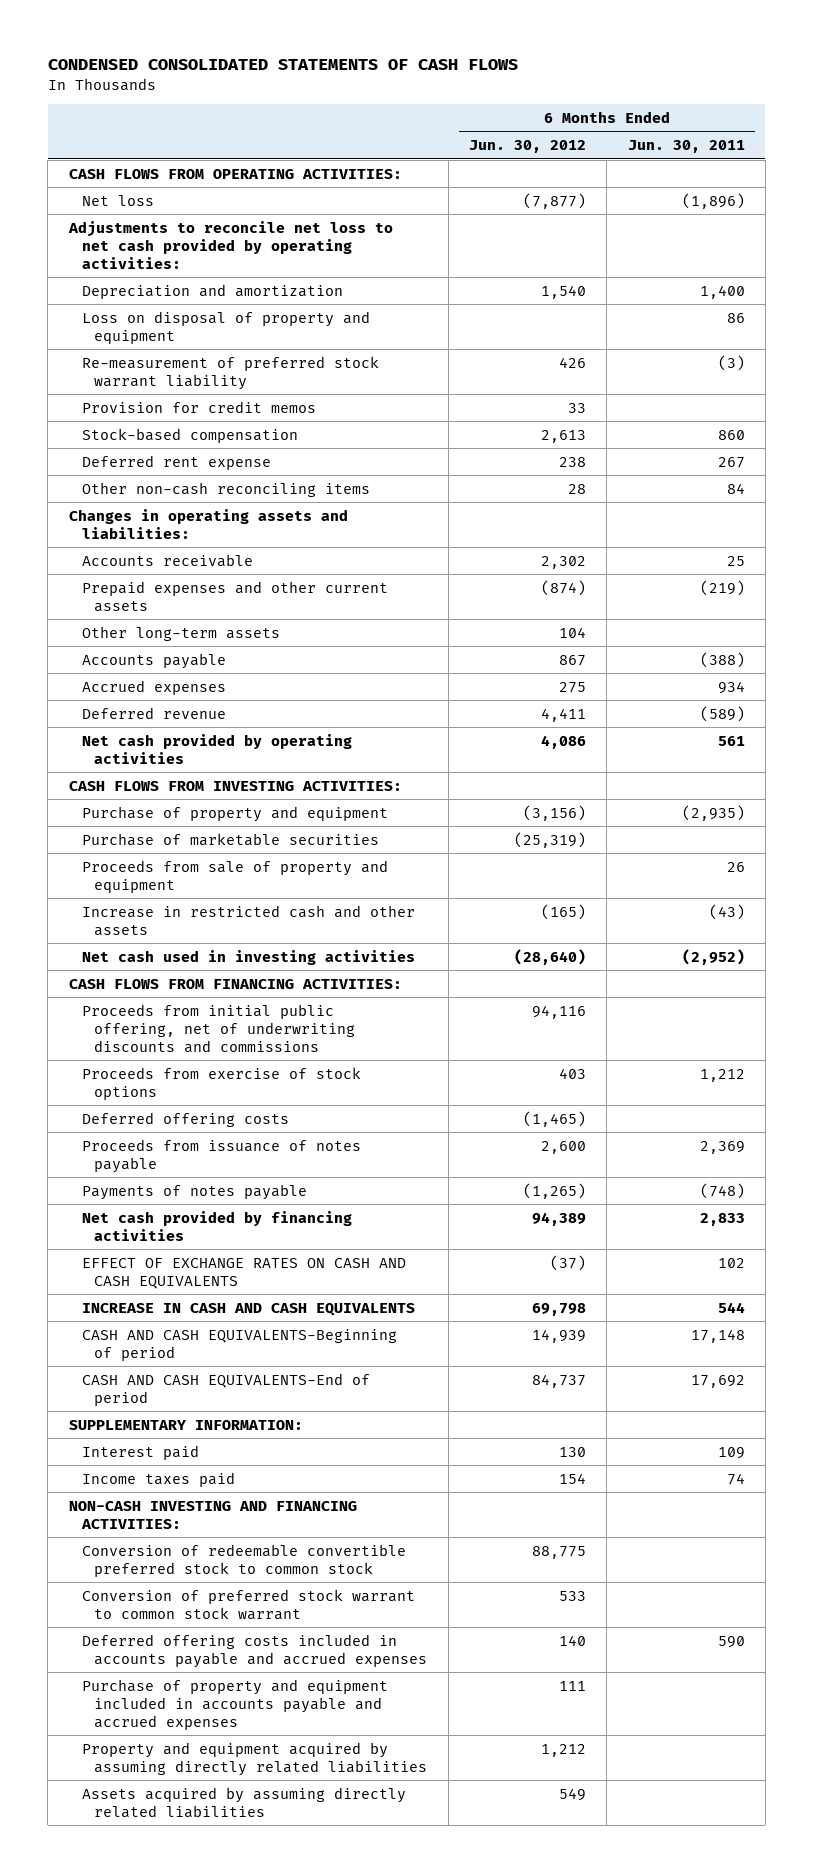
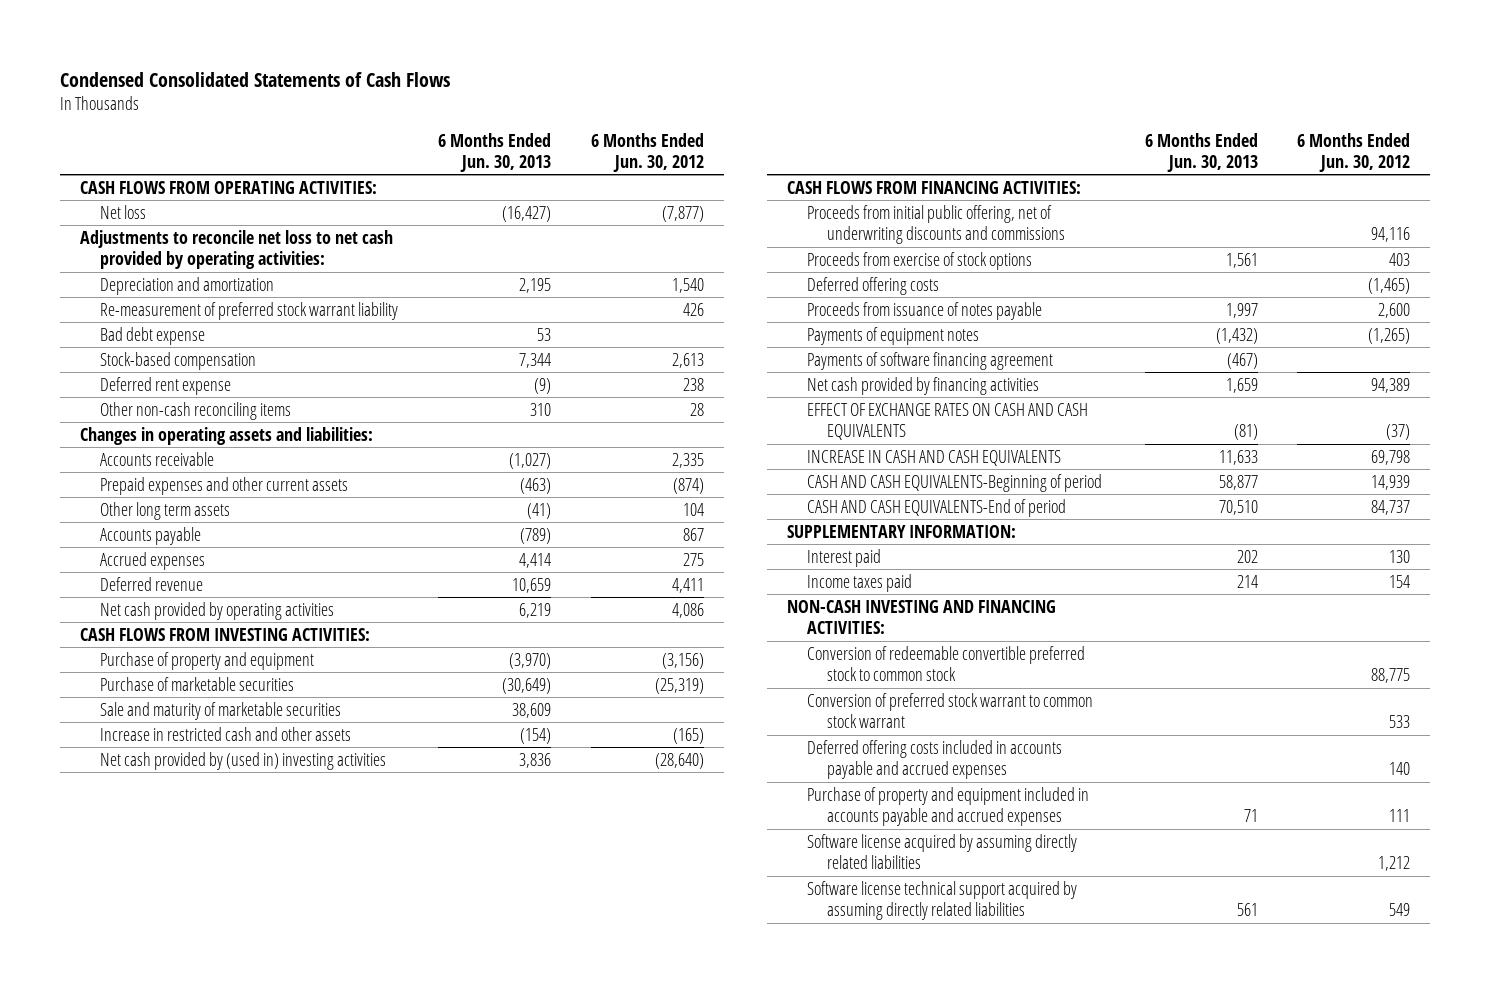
- CONDENSED CONSOLIDATED STATEMENTS OF CASH FLOWS
+ Condensed Consolidated Statements of Cash Flows
- | 6 Months Ended Jun. 30, 2012 | 6 Months Ended Jun. 30, 2011
+ | 6 Months Ended Jun. 30, 2013 | 6 Months Ended Jun. 30, 2012
- Loss on disposal of property and equipment | | 86
- Provision for credit memos | 33 |
+ Bad debt expense | 53 |
- Accounts receivable | 2,302 | 25
+ Accounts receivable | (1,027) | 2,335
- Other long-term assets | 104 |
+ Other long term assets | (41) | 104
- Proceeds from sale of property and equipment | | 26
+ Sale and maturity of marketable securities | 38,609 |
- Net cash used in investing activities | (28,640) | (2,952)
+ Net cash provided by (used in) investing activities | 3,836 | (28,640)
- Payments of notes payable | (1,265) | (748)
+ Payments of equipment notes | (1,432) | (1,265)
+ Payments of software financing agreement | (467) |
- Property and equipment acquired by assuming directly related liabilities | 1,212 |
- Assets acquired by assuming directly related liabilities | 549 |
+ Software license acquired by assuming directly related liabilities | | 1,212
+ Software license technical support acquired by assuming directly related liabilities | 561 | 549

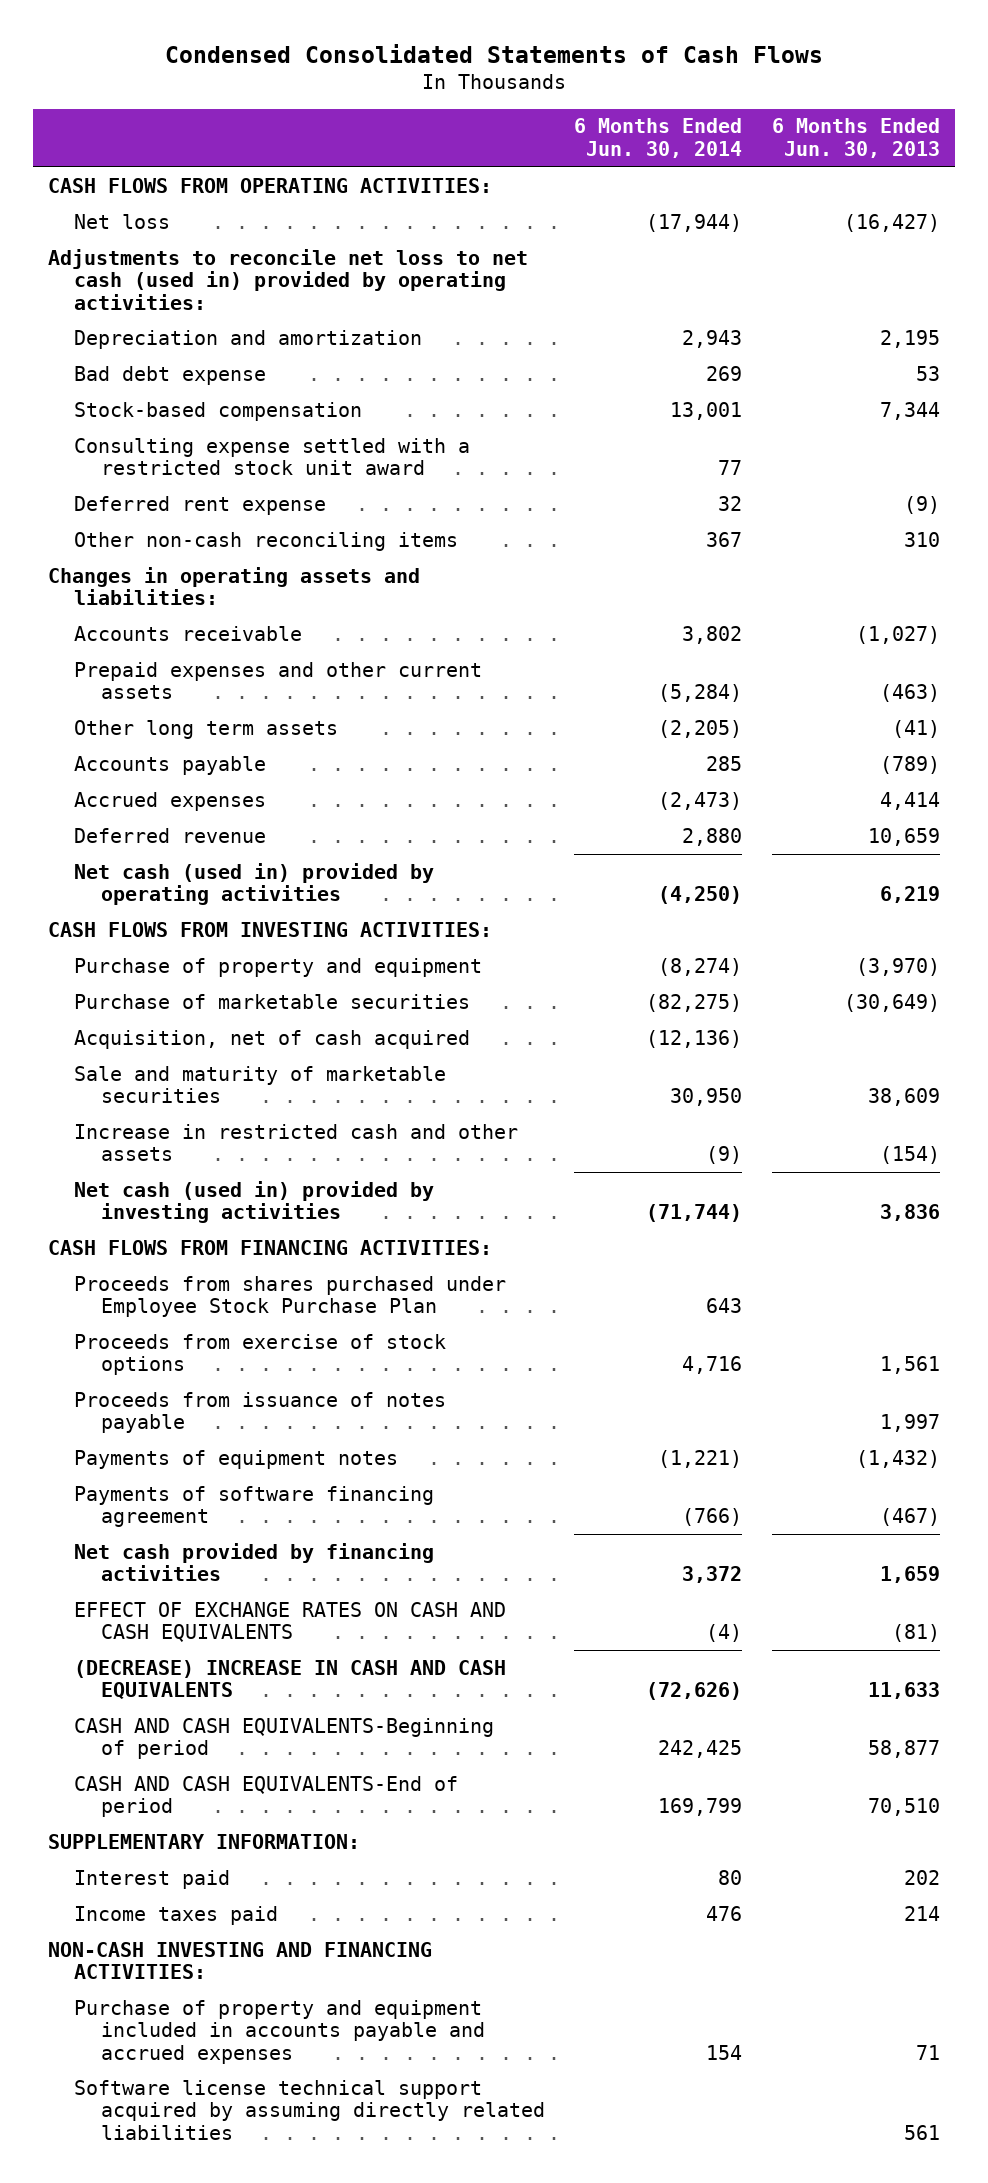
- | 6 Months Ended Jun. 30, 2013 | 6 Months Ended Jun. 30, 2012
+ | 6 Months Ended Jun. 30, 2014 | 6 Months Ended Jun. 30, 2013
- Adjustments to reconcile net loss to net cash provided by operating activities:
+ Adjustments to reconcile net loss to net cash (used in) provided by operating activities:
- Re-measurement of preferred stock warrant liability | | 426
+ Consulting expense settled with a restricted stock unit award | 77 |
- Net cash provided by operating activities | 6,219 | 4,086
+ Net cash (used in) provided by operating activities | (4,250) | 6,219
+ Acquisition, net of cash acquired | (12,136) |
- Net cash provided by (used in) investing activities | 3,836 | (28,640)
+ Net cash (used in) provided by investing activities | (71,744) | 3,836
- Proceeds from initial public offering, net of underwriting discounts and commissions | | 94,116
+ Proceeds from shares purchased under Employee Stock Purchase Plan | 643 |
- Deferred offering costs | | (1,465)
- INCREASE IN CASH AND CASH EQUIVALENTS | 11,633 | 69,798
+ (DECREASE) INCREASE IN CASH AND CASH EQUIVALENTS | (72,626) | 11,633
- Conversion of redeemable convertible preferred stock to common stock | | 88,775
- Conversion of preferred stock warrant to common stock warrant | | 533
- Deferred offering costs included in accounts payable and accrued expenses | | 140
- Software license acquired by assuming directly related liabilities | | 1,212

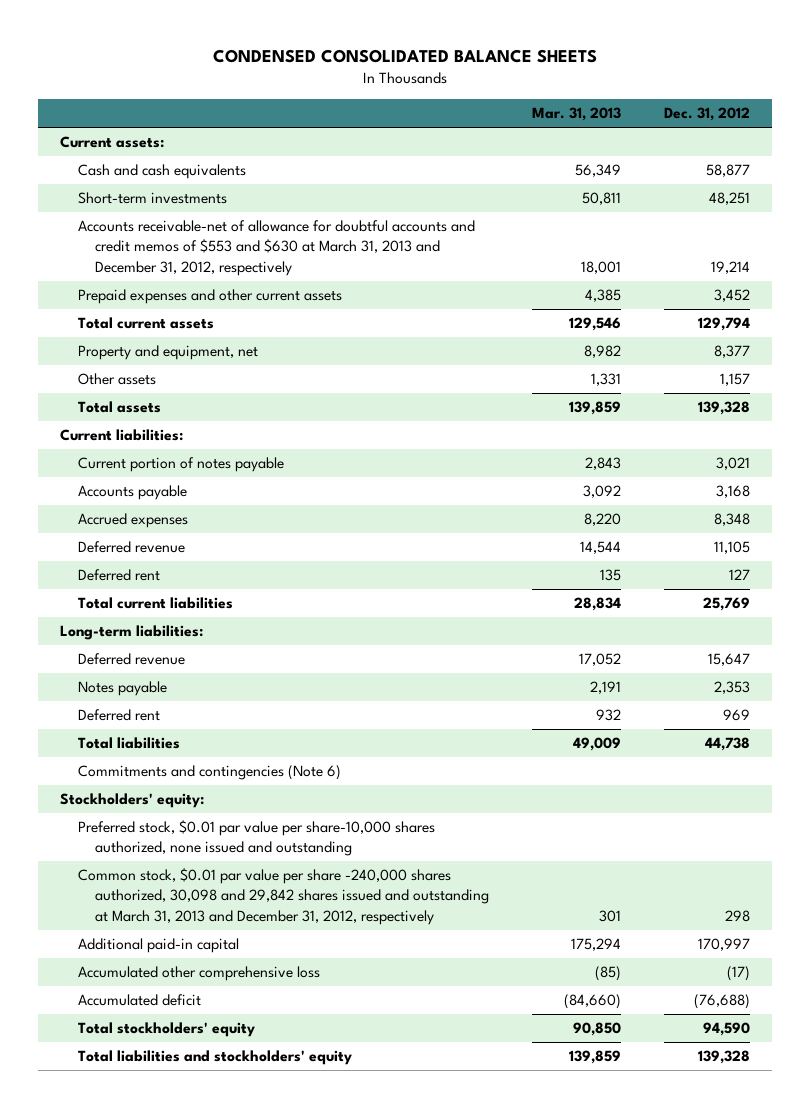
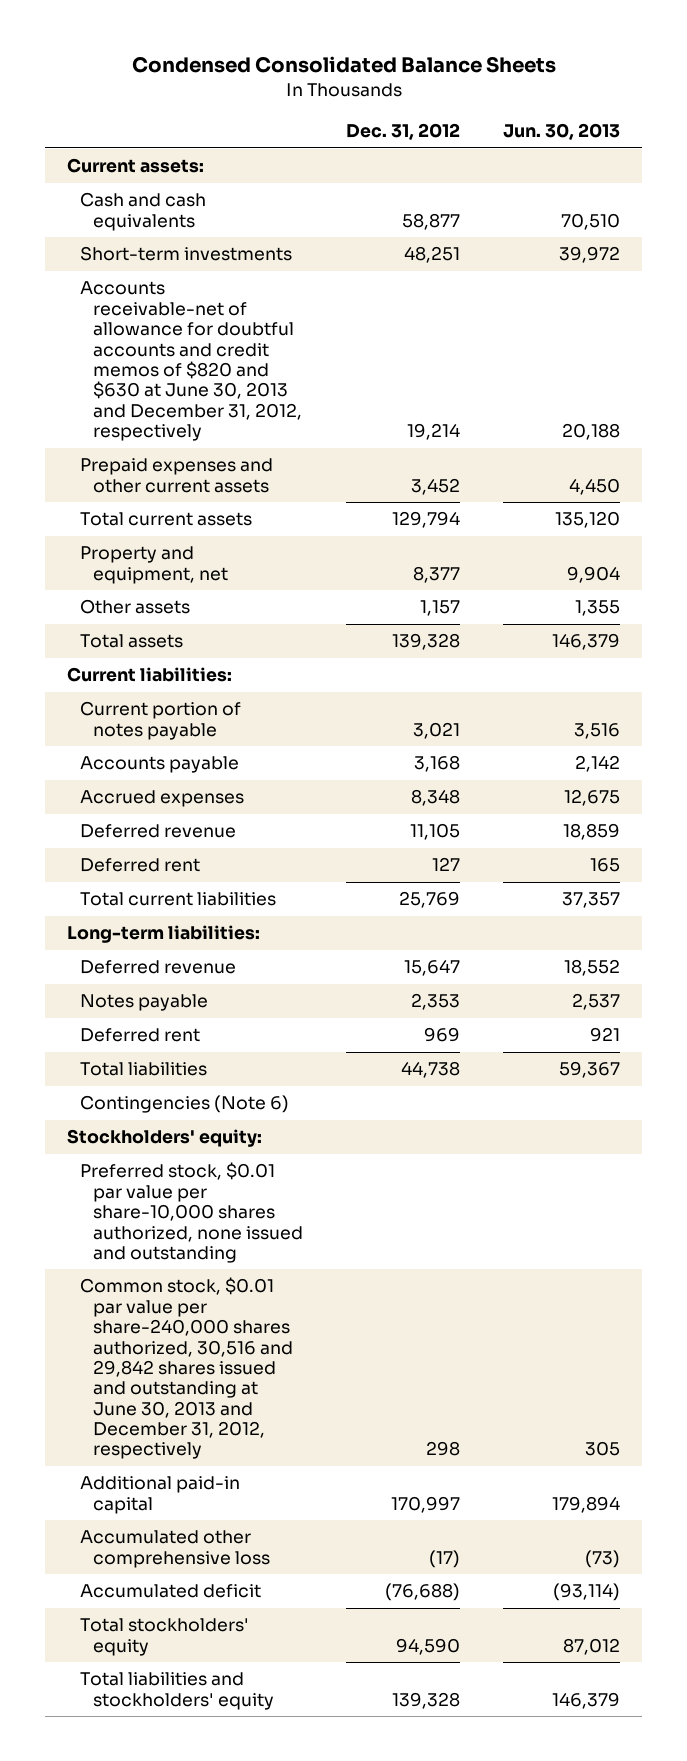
- CONDENSED CONSOLIDATED BALANCE SHEETS
+ Condensed Consolidated Balance Sheets
- | Mar. 31, 2013 | Dec. 31, 2012
+ | Dec. 31, 2012 | Jun. 30, 2013
- Accounts receivable-net of allowance for doubtful accounts and credit memos of $553 and $630 at March 31, 2013 and December 31, 2012, respectively | 18,001 | 19,214
+ Accounts receivable-net of allowance for doubtful accounts and credit memos of $820 and $630 at June 30, 2013 and December 31, 2012, respectively | 19,214 | 20,188
- Commitments and contingencies (Note 6)
+ Contingencies (Note 6)
- Common stock, $0.01 par value per share -240,000 shares authorized, 30,098 and 29,842 shares issued and outstanding at March 31, 2013 and December 31, 2012, respectively | 301 | 298
+ Common stock, $0.01 par value per share-240,000 shares authorized, 30,516 and 29,842 shares issued and outstanding at June 30, 2013 and December 31, 2012, respectively | 298 | 305

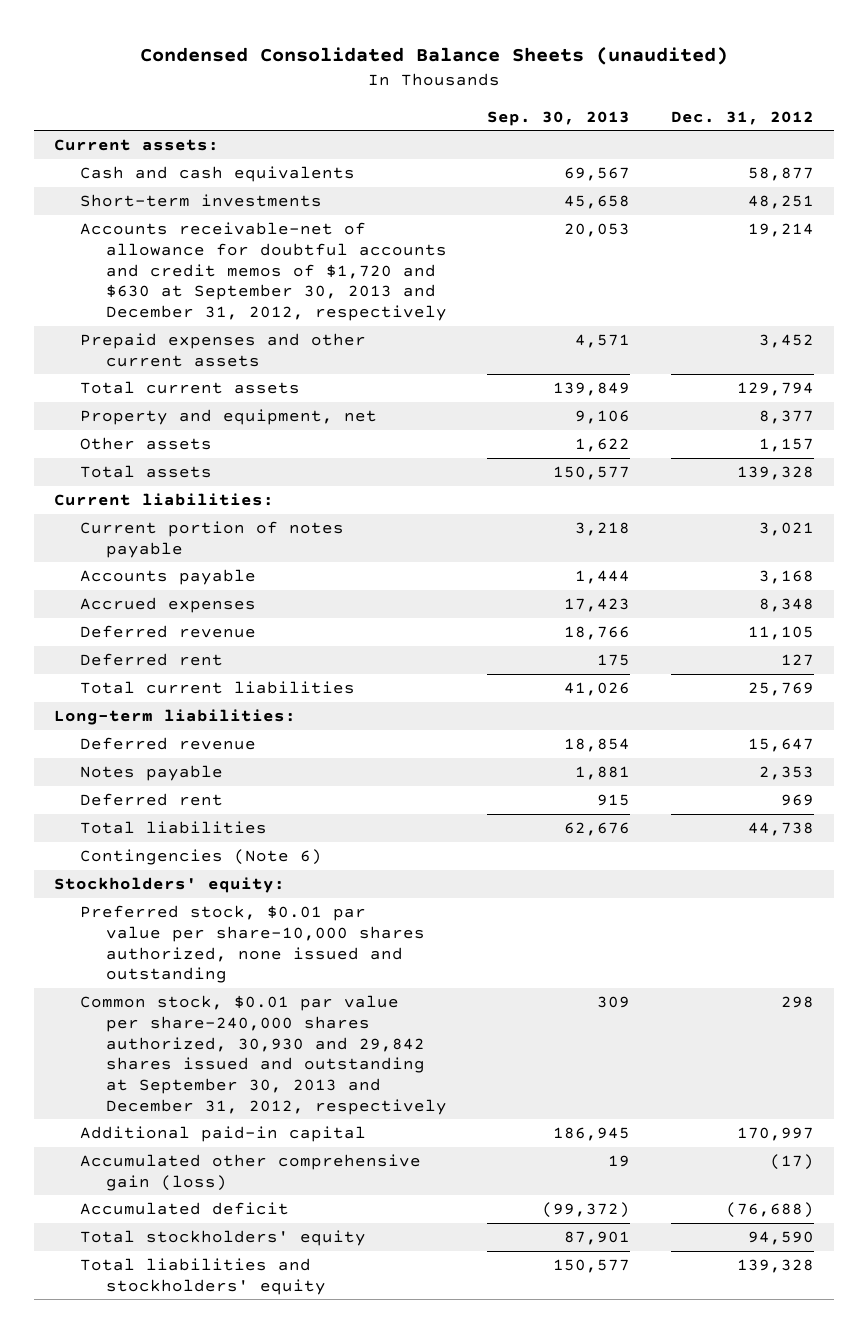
- Condensed Consolidated Balance Sheets
+ Condensed Consolidated Balance Sheets (unaudited)
- | Dec. 31, 2012 | Jun. 30, 2013
+ | Sep. 30, 2013 | Dec. 31, 2012
- Accounts receivable-net of allowance for doubtful accounts and credit memos of $820 and $630 at June 30, 2013 and December 31, 2012, respectively | 19,214 | 20,188
+ Accounts receivable-net of allowance for doubtful accounts and credit memos of $1,720 and $630 at September 30, 2013 and December 31, 2012, respectively | 20,053 | 19,214
- Common stock, $0.01 par value per share-240,000 shares authorized, 30,516 and 29,842 shares issued and outstanding at June 30, 2013 and December 31, 2012, respectively | 298 | 305
+ Common stock, $0.01 par value per share-240,000 shares authorized, 30,930 and 29,842 shares issued and outstanding at September 30, 2013 and December 31, 2012, respectively | 309 | 298
- Accumulated other comprehensive loss | (17) | (73)
+ Accumulated other comprehensive gain (loss) | 19 | (17)

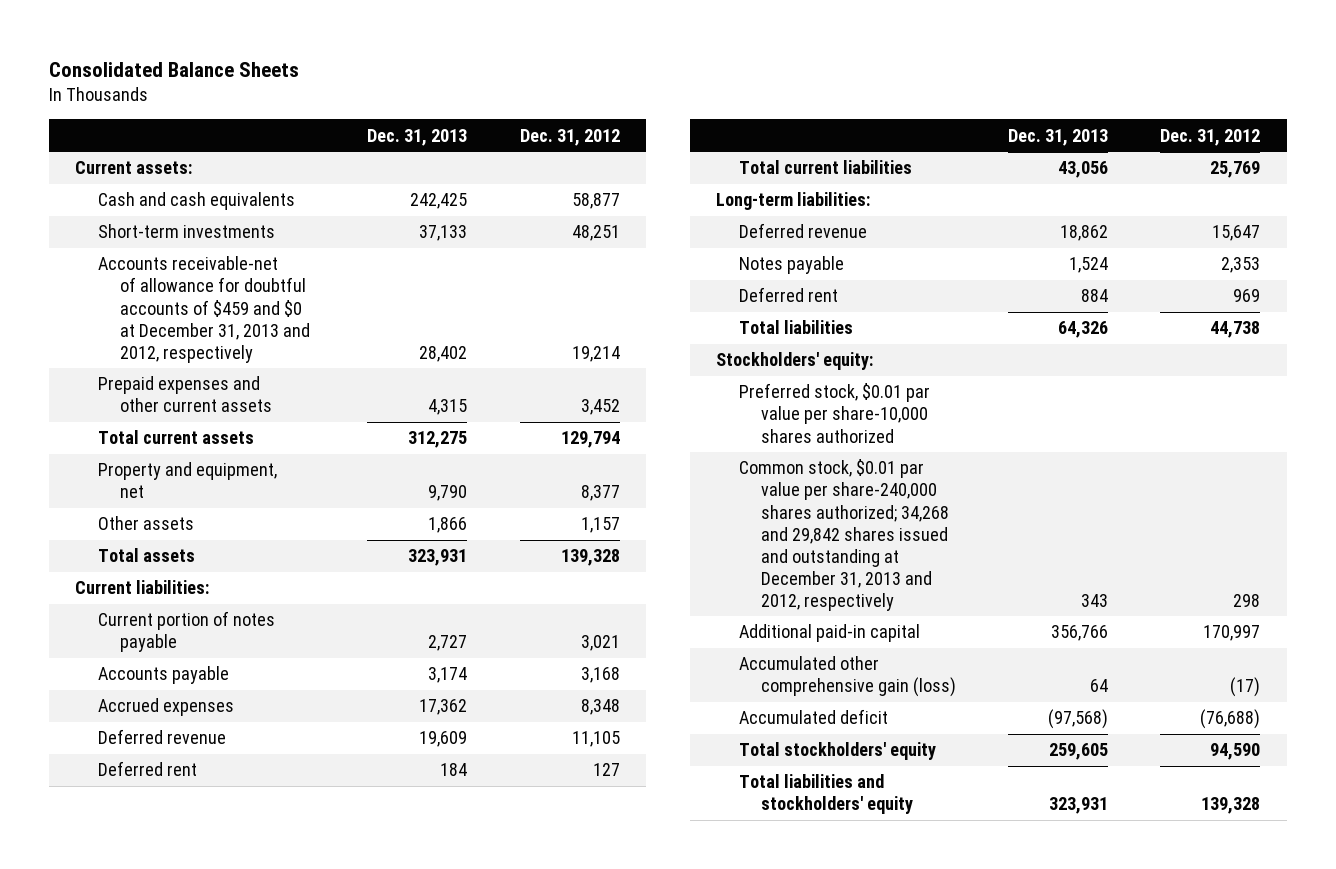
- Condensed Consolidated Balance Sheets (unaudited)
+ Consolidated Balance Sheets
- | Sep. 30, 2013 | Dec. 31, 2012
+ | Dec. 31, 2013 | Dec. 31, 2012
- Accounts receivable-net of allowance for doubtful accounts and credit memos of $1,720 and $630 at September 30, 2013 and December 31, 2012, respectively | 20,053 | 19,214
+ Accounts receivable-net of allowance for doubtful accounts of $459 and $0 at December 31, 2013 and 2012, respectively | 28,402 | 19,214
- Contingencies (Note 6)
- Preferred stock, $0.01 par value per share-10,000 shares authorized, none issued and outstanding
- Common stock, $0.01 par value per share-240,000 shares authorized, 30,930 and 29,842 shares issued and outstanding at September 30, 2013 and December 31, 2012, respectively | 309 | 298
+ Preferred stock, $0.01 par value per share-10,000 shares authorized
+ Common stock, $0.01 par value per share-240,000 shares authorized; 34,268 and 29,842 shares issued and outstanding at December 31, 2013 and 2012, respectively | 343 | 298

